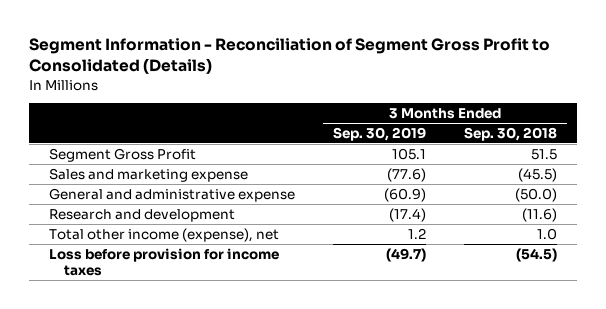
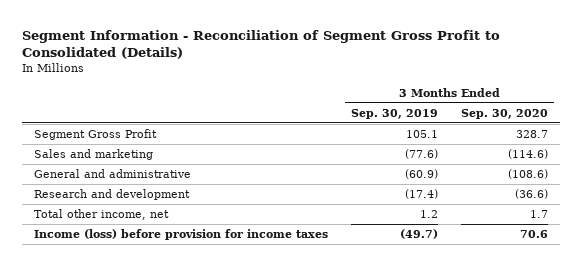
- | 3 Months Ended Sep. 30, 2019 | 3 Months Ended Sep. 30, 2018
+ | 3 Months Ended Sep. 30, 2019 | 3 Months Ended Sep. 30, 2020
- Sales and marketing expense | (77.6) | (45.5)
- General and administrative expense | (60.9) | (50.0)
+ Sales and marketing | (77.6) | (114.6)
+ General and administrative | (60.9) | (108.6)
- Total other income (expense), net | 1.2 | 1.0
- Loss before provision for income taxes | (49.7) | (54.5)
+ Total other income, net | 1.2 | 1.7
+ Income (loss) before provision for income taxes | (49.7) | 70.6

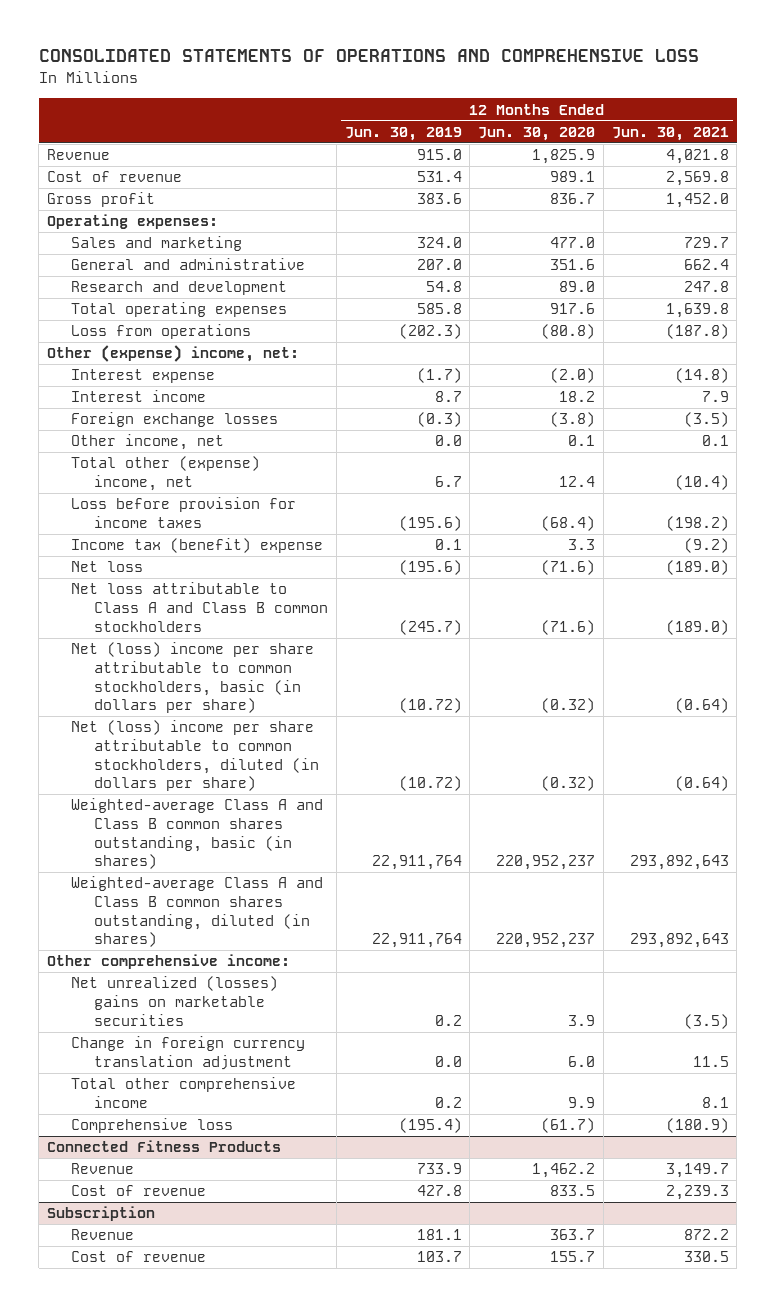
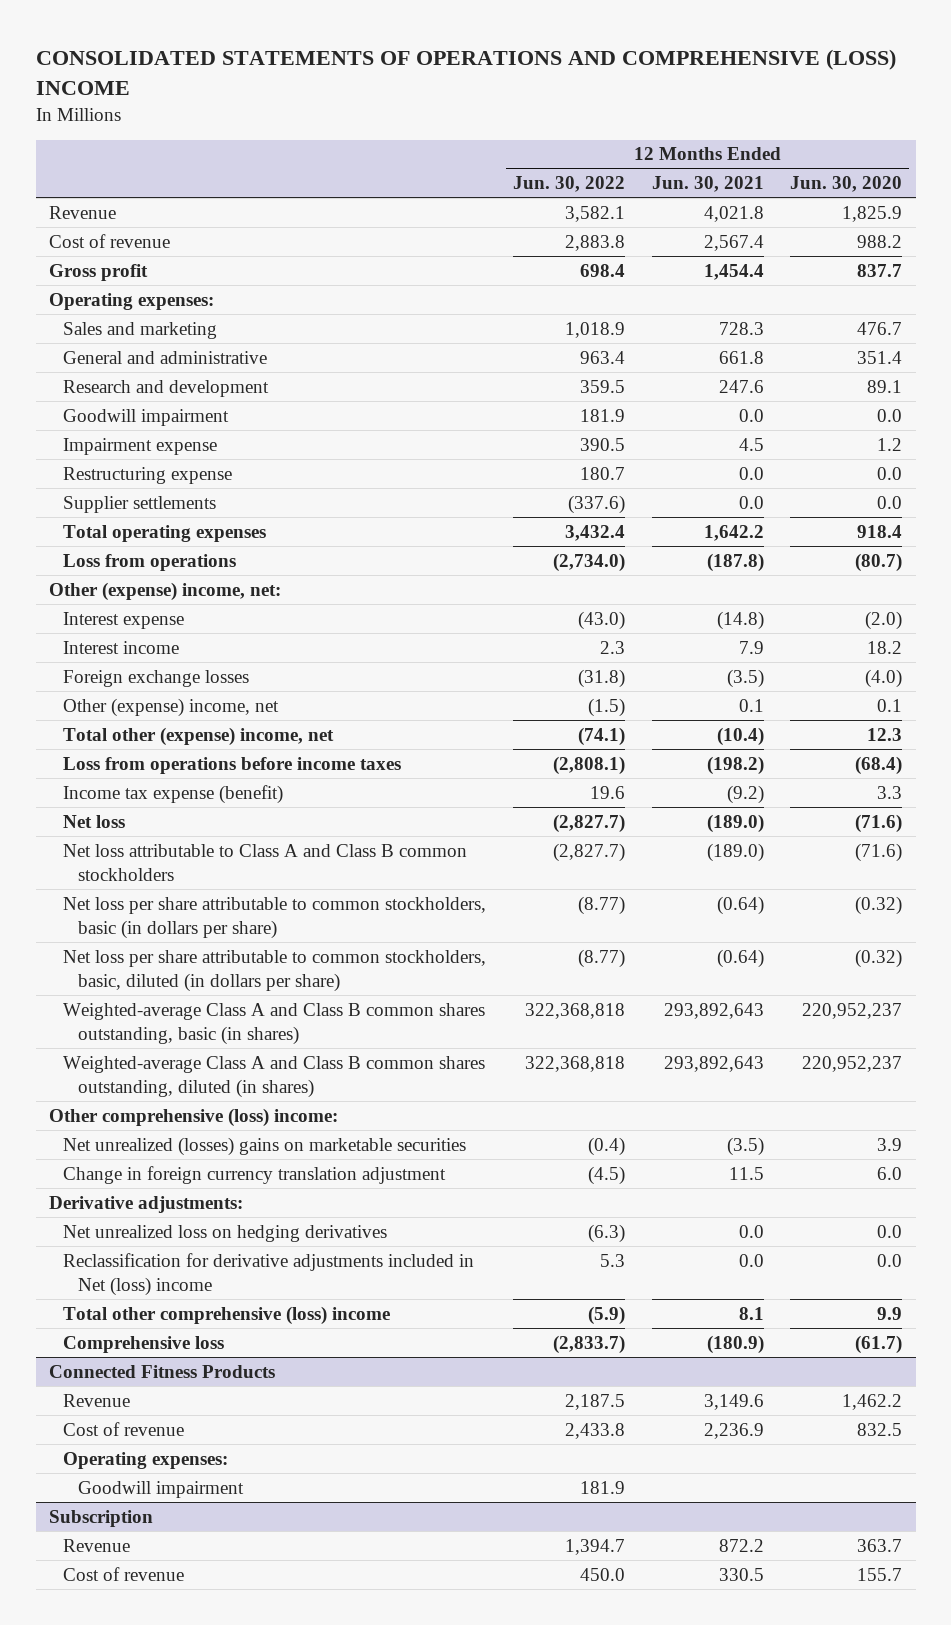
- CONSOLIDATED STATEMENTS OF OPERATIONS AND COMPREHENSIVE LOSS
+ CONSOLIDATED STATEMENTS OF OPERATIONS AND COMPREHENSIVE (LOSS) INCOME
- | 12 Months Ended Jun. 30, 2019 | 12 Months Ended Jun. 30, 2020 | 12 Months Ended Jun. 30, 2021
+ | 12 Months Ended Jun. 30, 2022 | 12 Months Ended Jun. 30, 2021 | 12 Months Ended Jun. 30, 2020
- Cost of revenue | 531.4 | 989.1 | 2,569.8
- Gross profit | 383.6 | 836.7 | 1,452.0
+ Cost of revenue | 2,883.8 | 2,567.4 | 988.2
+ Gross profit | 698.4 | 1,454.4 | 837.7
- Sales and marketing | 324.0 | 477.0 | 729.7
- General and administrative | 207.0 | 351.6 | 662.4
- Research and development | 54.8 | 89.0 | 247.8
- Total operating expenses | 585.8 | 917.6 | 1,639.8
- Loss from operations | (202.3) | (80.8) | (187.8)
+ Sales and marketing | 1,018.9 | 728.3 | 476.7
+ General and administrative | 963.4 | 661.8 | 351.4
+ Research and development | 359.5 | 247.6 | 89.1
+ Goodwill impairment | 181.9 | 0.0 | 0.0
+ Impairment expense | 390.5 | 4.5 | 1.2
+ Restructuring expense | 180.7 | 0.0 | 0.0
+ Supplier settlements | (337.6) | 0.0 | 0.0
+ Total operating expenses | 3,432.4 | 1,642.2 | 918.4
+ Loss from operations | (2,734.0) | (187.8) | (80.7)
- Foreign exchange losses | (0.3) | (3.8) | (3.5)
- Other income, net | 0.0 | 0.1 | 0.1
- Total other (expense) income, net | 6.7 | 12.4 | (10.4)
- Loss before provision for income taxes | (195.6) | (68.4) | (198.2)
- Income tax (benefit) expense | 0.1 | 3.3 | (9.2)
+ Foreign exchange losses | (31.8) | (3.5) | (4.0)
+ Other (expense) income, net | (1.5) | 0.1 | 0.1
+ Total other (expense) income, net | (74.1) | (10.4) | 12.3
+ Loss from operations before income taxes | (2,808.1) | (198.2) | (68.4)
+ Income tax expense (benefit) | 19.6 | (9.2) | 3.3
- Net (loss) income per share attributable to common stockholders, basic (in dollars per share) | (10.72) | (0.32) | (0.64)
- Net (loss) income per share attributable to common stockholders, diluted (in dollars per share) | (10.72) | (0.32) | (0.64)
+ Net loss per share attributable to common stockholders, basic (in dollars per share) | (8.77) | (0.64) | (0.32)
+ Net loss per share attributable to common stockholders, basic, diluted (in dollars per share) | (8.77) | (0.64) | (0.32)
- Other comprehensive income:
+ Other comprehensive (loss) income:
- Total other comprehensive income | 0.2 | 9.9 | 8.1
+ Derivative adjustments:
+ Net unrealized loss on hedging derivatives | (6.3) | 0.0 | 0.0
+ Reclassification for derivative adjustments included in Net (loss) income | 5.3 | 0.0 | 0.0
+ Total other comprehensive (loss) income | (5.9) | 8.1 | 9.9
@ Connected Fitness Products
- Revenue | 733.9 | 1,462.2 | 3,149.7
- Cost of revenue | 427.8 | 833.5 | 2,239.3
+ Revenue | 2,187.5 | 3,149.6 | 1,462.2
+ Cost of revenue | 2,433.8 | 2,236.9 | 832.5
+ Operating expenses:
+ Goodwill impairment | 181.9 | |

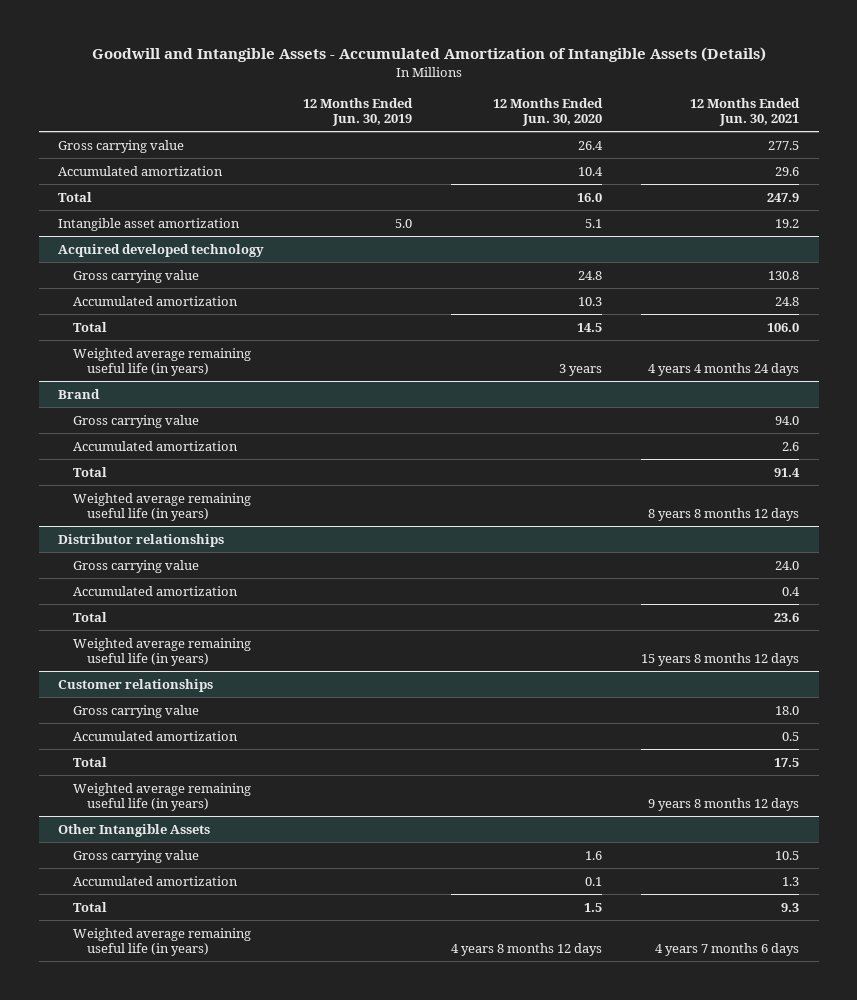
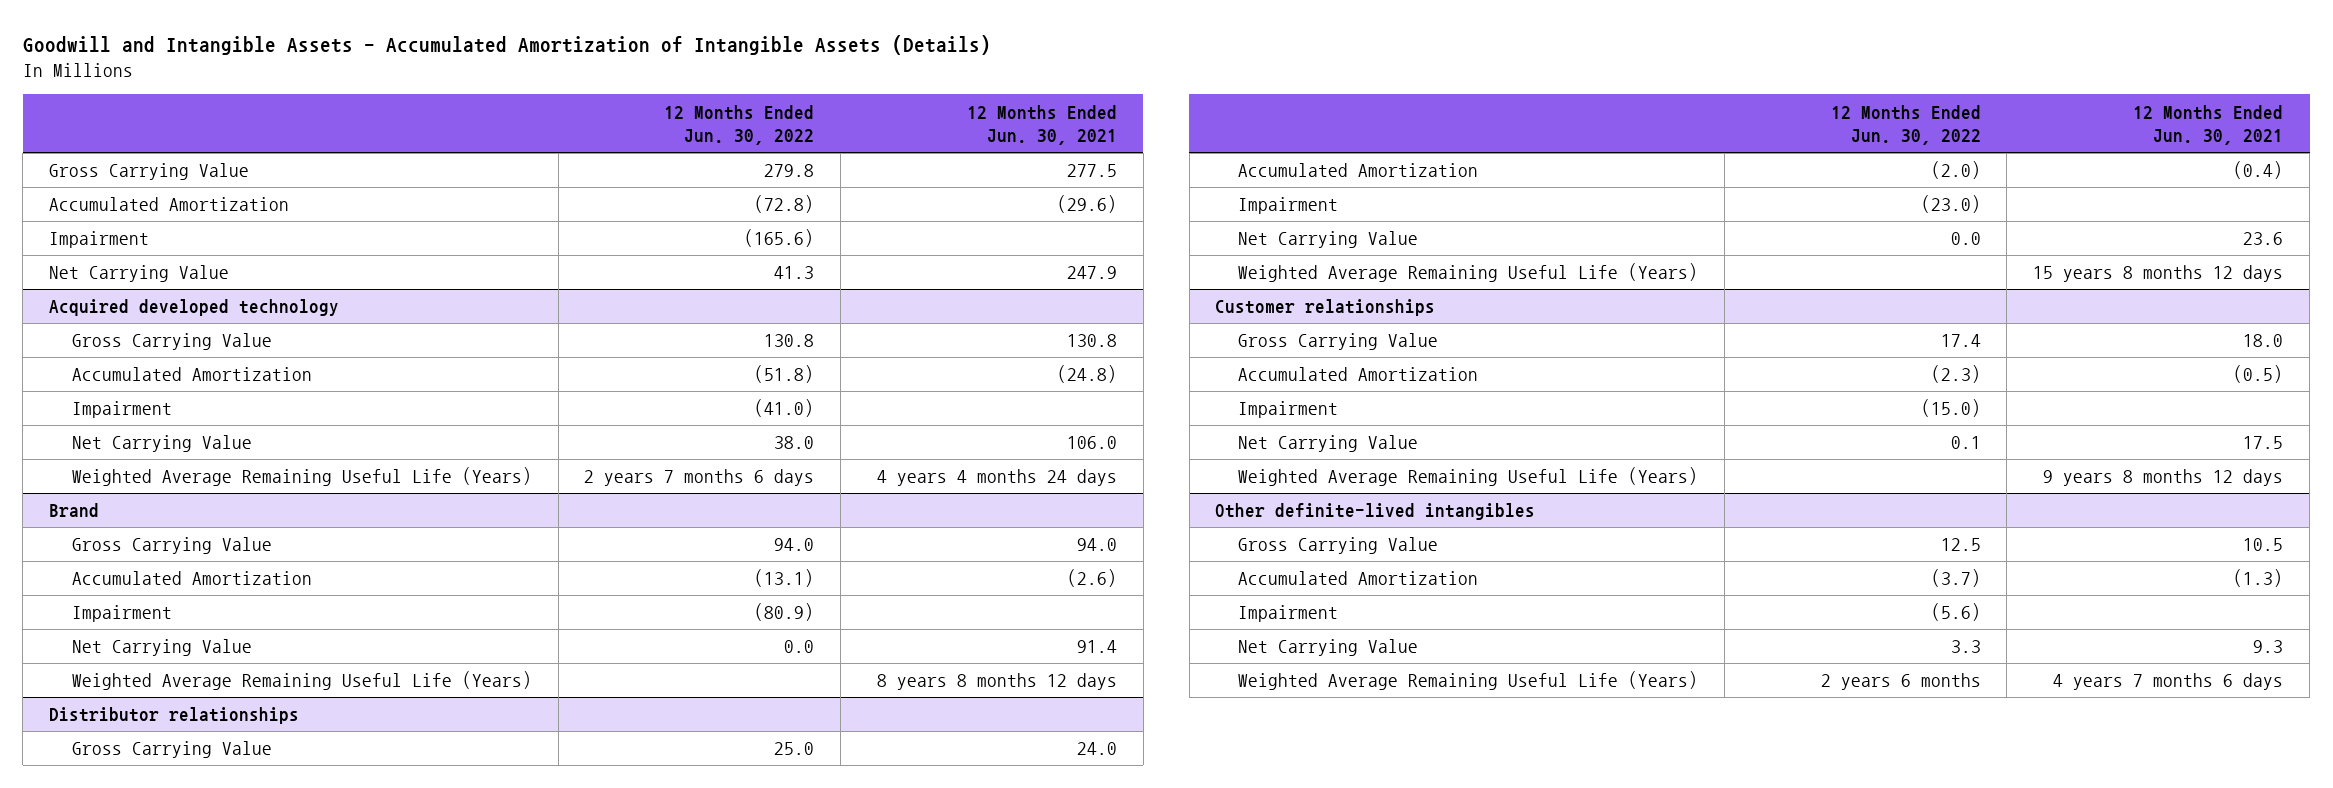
- | 12 Months Ended Jun. 30, 2019 | 12 Months Ended Jun. 30, 2020 | 12 Months Ended Jun. 30, 2021
+ | 12 Months Ended Jun. 30, 2022 | 12 Months Ended Jun. 30, 2021
- Gross carrying value | | 26.4 | 277.5
- Accumulated amortization | | 10.4 | 29.6
- Total | | 16.0 | 247.9
- Intangible asset amortization | 5.0 | 5.1 | 19.2
+ Gross Carrying Value | 279.8 | 277.5
+ Accumulated Amortization | (72.8) | (29.6)
+ Impairment | (165.6) |
+ Net Carrying Value | 41.3 | 247.9
@ Acquired developed technology
- Gross carrying value | | 24.8 | 130.8
- Accumulated amortization | | 10.3 | 24.8
- Total | | 14.5 | 106.0
- Weighted average remaining useful life (in years) | | 3 years | 4 years 4 months 24 days
+ Gross Carrying Value | 130.8 | 130.8
+ Accumulated Amortization | (51.8) | (24.8)
+ Impairment | (41.0) |
+ Net Carrying Value | 38.0 | 106.0
+ Weighted Average Remaining Useful Life (Years) | 2 years 7 months 6 days | 4 years 4 months 24 days
@ Brand
- Gross carrying value | | | 94.0
- Accumulated amortization | | | 2.6
- Total | | | 91.4
- Weighted average remaining useful life (in years) | | | 8 years 8 months 12 days
+ Gross Carrying Value | 94.0 | 94.0
+ Accumulated Amortization | (13.1) | (2.6)
+ Impairment | (80.9) |
+ Net Carrying Value | 0.0 | 91.4
+ Weighted Average Remaining Useful Life (Years) | | 8 years 8 months 12 days
@ Distributor relationships
- Gross carrying value | | | 24.0
- Accumulated amortization | | | 0.4
- Total | | | 23.6
- Weighted average remaining useful life (in years) | | | 15 years 8 months 12 days
+ Gross Carrying Value | 25.0 | 24.0
+ Accumulated Amortization | (2.0) | (0.4)
+ Impairment | (23.0) |
+ Net Carrying Value | 0.0 | 23.6
+ Weighted Average Remaining Useful Life (Years) | | 15 years 8 months 12 days
@ Customer relationships
- Gross carrying value | | | 18.0
- Accumulated amortization | | | 0.5
- Total | | | 17.5
- Weighted average remaining useful life (in years) | | | 9 years 8 months 12 days
- Other Intangible Assets
- Gross carrying value | | 1.6 | 10.5
- Accumulated amortization | | 0.1 | 1.3
- Total | | 1.5 | 9.3
- Weighted average remaining useful life (in years) | | 4 years 8 months 12 days | 4 years 7 months 6 days
@ Customer relationships
+ Gross Carrying Value | 17.4 | 18.0
+ Accumulated Amortization | (2.3) | (0.5)
+ Impairment | (15.0) |
+ Net Carrying Value | 0.1 | 17.5
+ Weighted Average Remaining Useful Life (Years) | | 9 years 8 months 12 days
+ Other definite-lived intangibles
+ Gross Carrying Value | 12.5 | 10.5
+ Accumulated Amortization | (3.7) | (1.3)
+ Impairment | (5.6) |
+ Net Carrying Value | 3.3 | 9.3
+ Weighted Average Remaining Useful Life (Years) | 2 years 6 months | 4 years 7 months 6 days

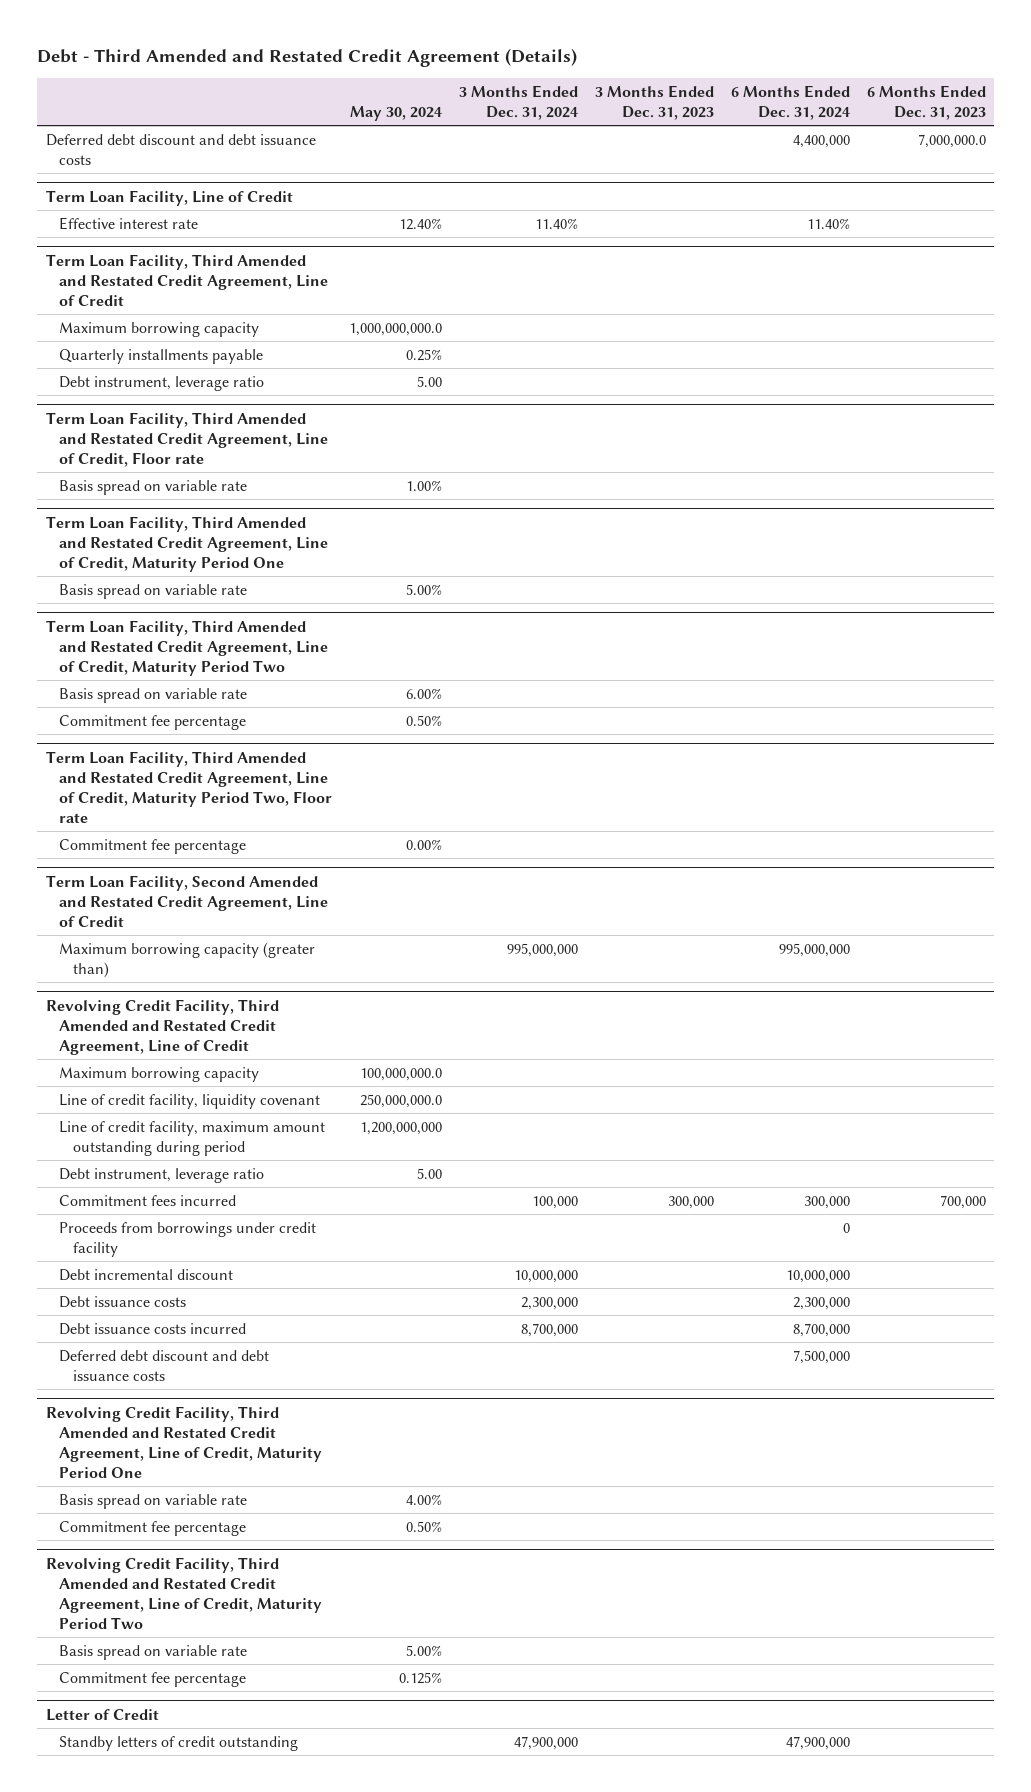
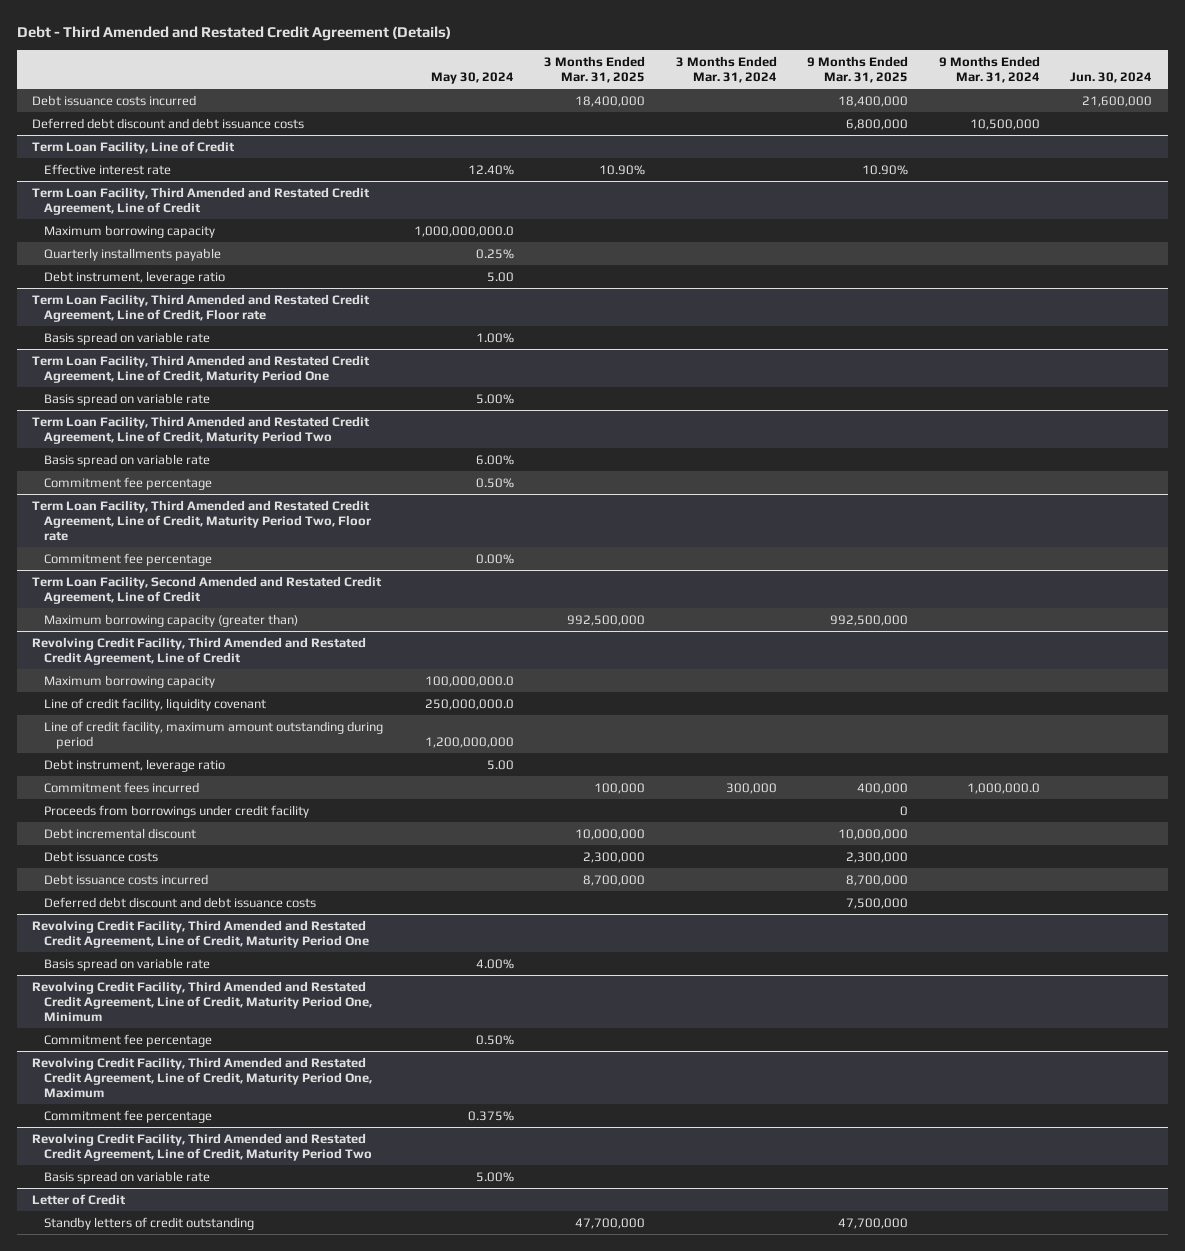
- | May 30, 2024 | 3 Months Ended Dec. 31, 2024 | 3 Months Ended Dec. 31, 2023 | 6 Months Ended Dec. 31, 2024 | 6 Months Ended Dec. 31, 2023
+ | May 30, 2024 | 3 Months Ended Mar. 31, 2025 | 3 Months Ended Mar. 31, 2024 | 9 Months Ended Mar. 31, 2025 | 9 Months Ended Mar. 31, 2024 | Jun. 30, 2024
+ Debt issuance costs incurred | | 18,400,000 | | 18,400,000 | | 21,600,000
+ Revolving Credit Facility, Third Amended and Restated Credit Agreement, Line of Credit, Maturity Period One, Minimum
+ Revolving Credit Facility, Third Amended and Restated Credit Agreement, Line of Credit, Maturity Period One, Maximum
+ Commitment fee percentage | 0.375% | | | | |
@ Revolving Credit Facility, Third Amended and Restated Credit Agreement, Line of Credit, Maturity Period Two
- Commitment fee percentage | 0.125% | | | |

